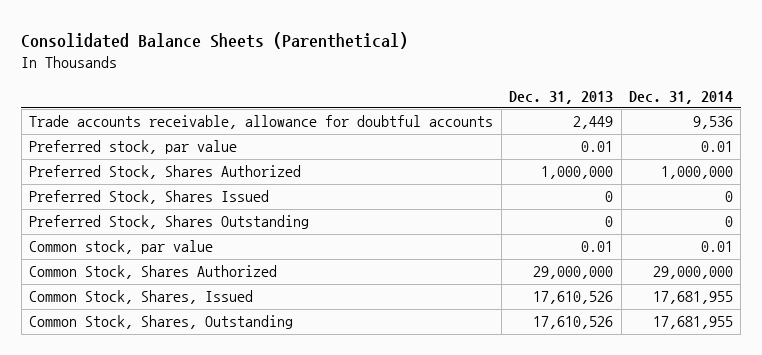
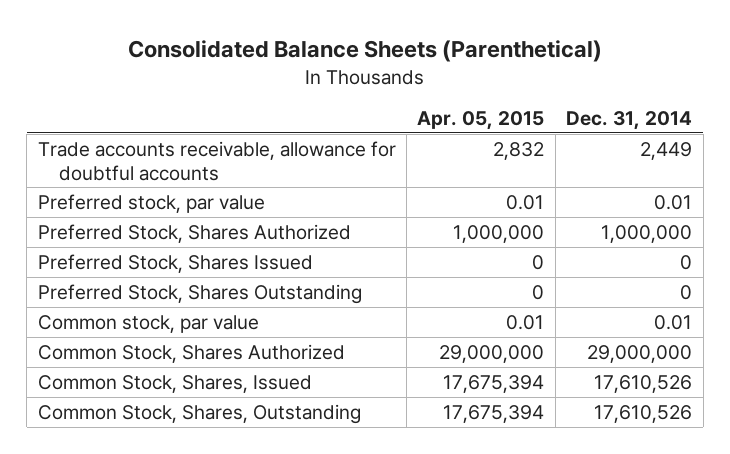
- | Dec. 31, 2013 | Dec. 31, 2014
+ | Apr. 05, 2015 | Dec. 31, 2014
- Trade accounts receivable, allowance for doubtful accounts | 2,449 | 9,536
+ Trade accounts receivable, allowance for doubtful accounts | 2,832 | 2,449
- Common Stock, Shares, Issued | 17,610,526 | 17,681,955
- Common Stock, Shares, Outstanding | 17,610,526 | 17,681,955
+ Common Stock, Shares, Issued | 17,675,394 | 17,610,526
+ Common Stock, Shares, Outstanding | 17,675,394 | 17,610,526

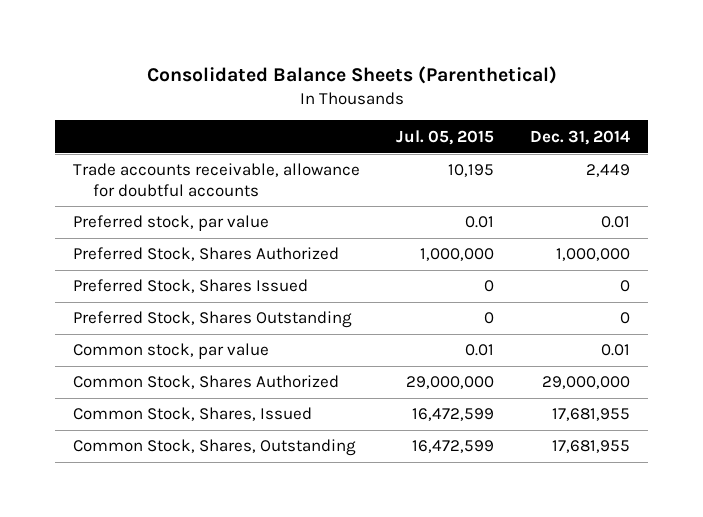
- | Apr. 05, 2015 | Dec. 31, 2014
+ | Jul. 05, 2015 | Dec. 31, 2014
- Common Stock, Shares, Issued | 17,675,394 | 17,610,526
- Common Stock, Shares, Outstanding | 17,675,394 | 17,610,526
+ Common Stock, Shares, Issued | 16,472,599 | 17,681,955
+ Common Stock, Shares, Outstanding | 16,472,599 | 17,681,955

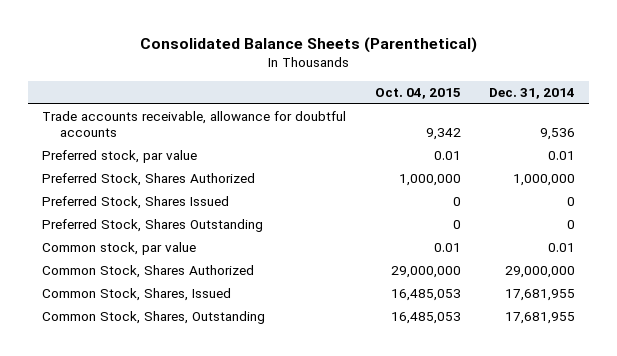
- | Jul. 05, 2015 | Dec. 31, 2014
+ | Oct. 04, 2015 | Dec. 31, 2014
- Trade accounts receivable, allowance for doubtful accounts | 10,195 | 2,449
+ Trade accounts receivable, allowance for doubtful accounts | 9,342 | 9,536

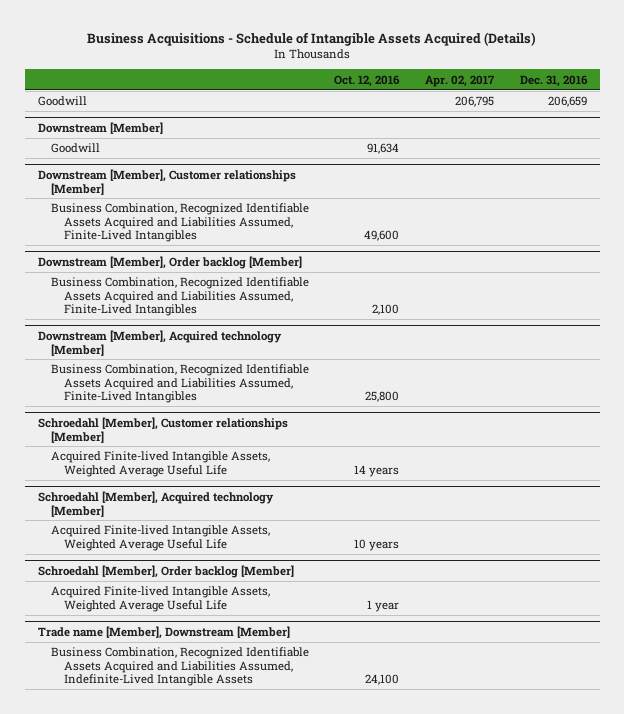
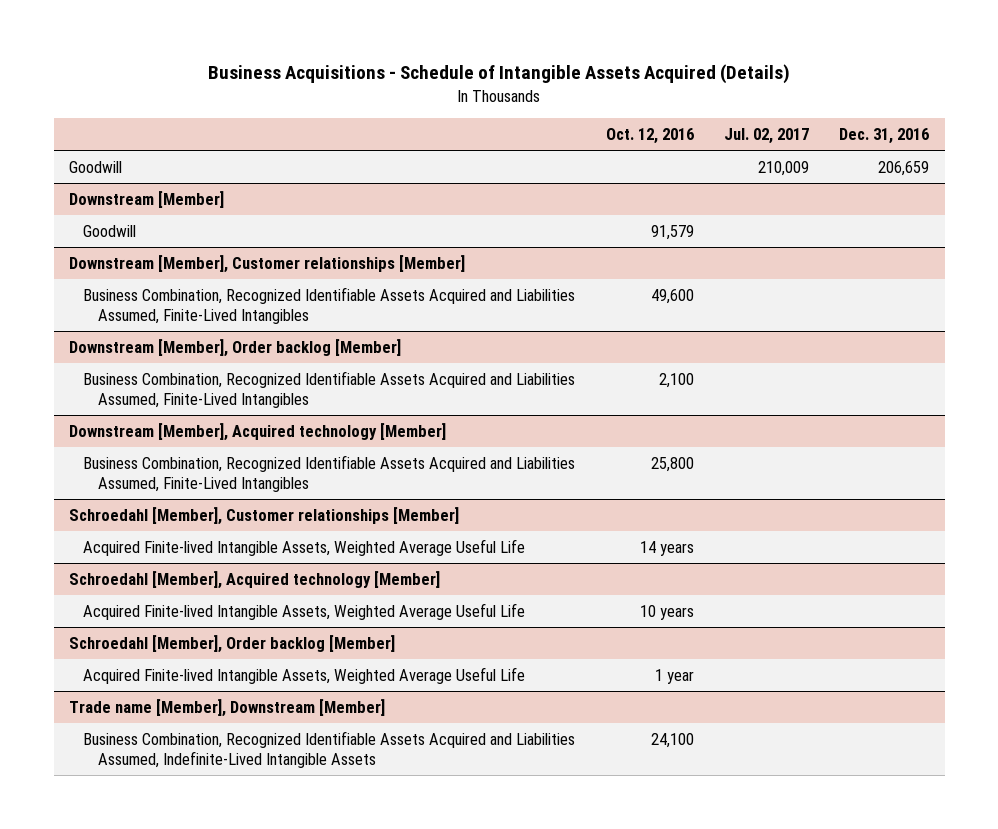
- | Oct. 12, 2016 | Apr. 02, 2017 | Dec. 31, 2016
+ | Oct. 12, 2016 | Jul. 02, 2017 | Dec. 31, 2016
@ Downstream [Member]
- Goodwill | 91,634 | |
+ Goodwill | 91,579 | |

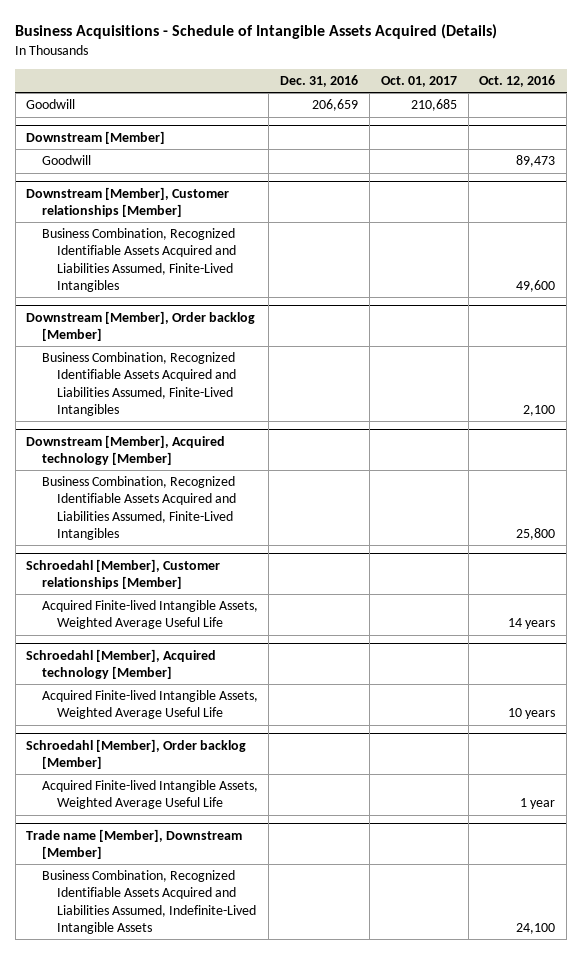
- | Oct. 12, 2016 | Jul. 02, 2017 | Dec. 31, 2016
+ | Dec. 31, 2016 | Oct. 01, 2017 | Oct. 12, 2016
@ Downstream [Member]
- Goodwill | 91,579 | |
+ Goodwill | | | 89,473

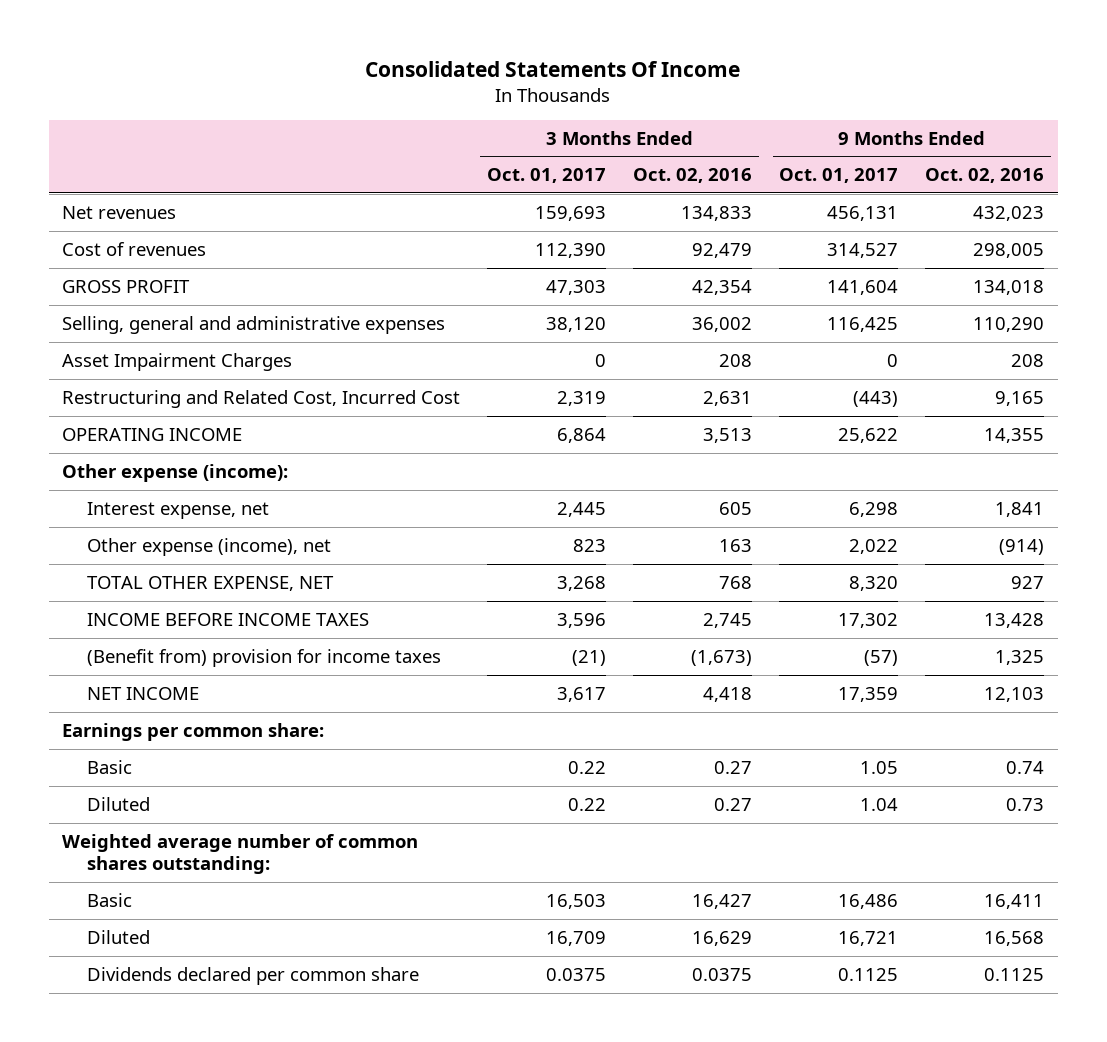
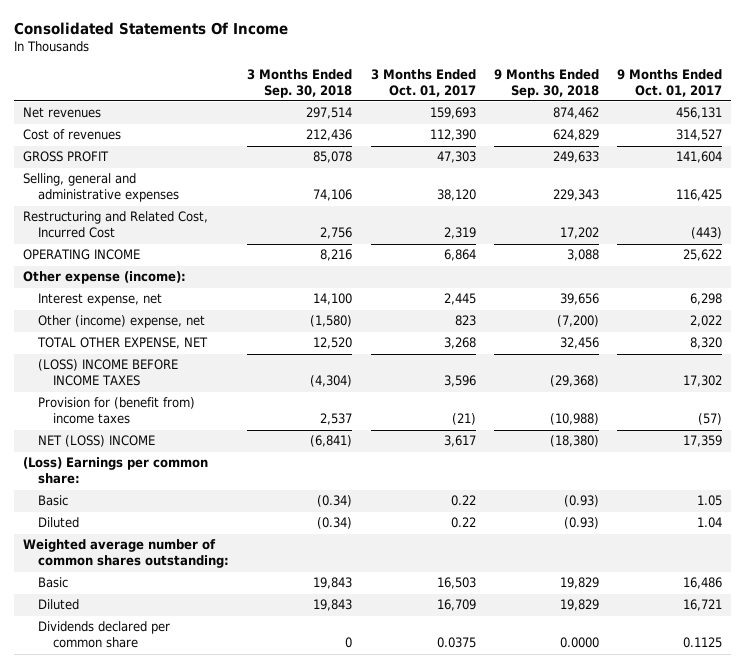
- | 3 Months Ended Oct. 01, 2017 | 3 Months Ended Oct. 02, 2016 | 9 Months Ended Oct. 01, 2017 | 9 Months Ended Oct. 02, 2016
+ | 3 Months Ended Sep. 30, 2018 | 3 Months Ended Oct. 01, 2017 | 9 Months Ended Sep. 30, 2018 | 9 Months Ended Oct. 01, 2017
- Asset Impairment Charges | 0 | 208 | 0 | 208
- Other expense (income), net | 823 | 163 | 2,022 | (914)
+ Other (income) expense, net | (1,580) | 823 | (7,200) | 2,022
- INCOME BEFORE INCOME TAXES | 3,596 | 2,745 | 17,302 | 13,428
- (Benefit from) provision for income taxes | (21) | (1,673) | (57) | 1,325
- NET INCOME | 3,617 | 4,418 | 17,359 | 12,103
- Earnings per common share:
+ (LOSS) INCOME BEFORE INCOME TAXES | (4,304) | 3,596 | (29,368) | 17,302
+ Provision for (benefit from) income taxes | 2,537 | (21) | (10,988) | (57)
+ NET (LOSS) INCOME | (6,841) | 3,617 | (18,380) | 17,359
+ (Loss) Earnings per common share:

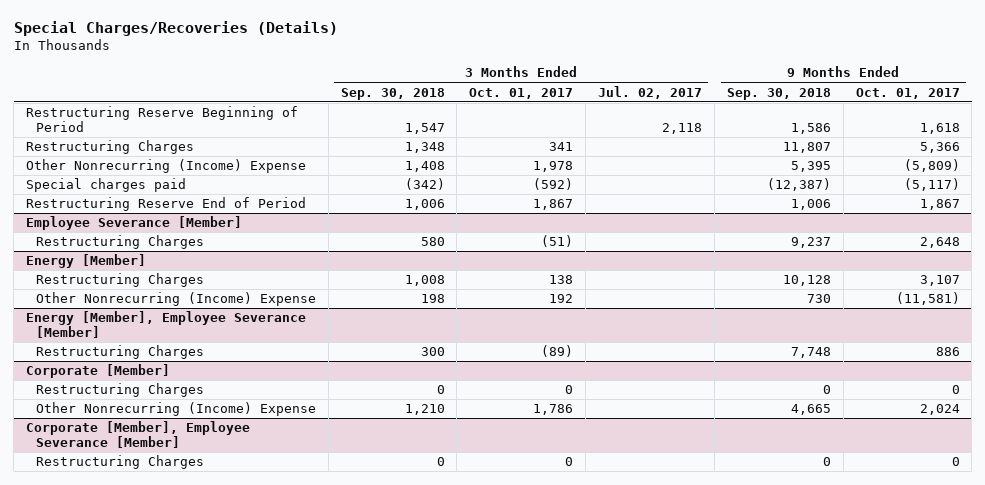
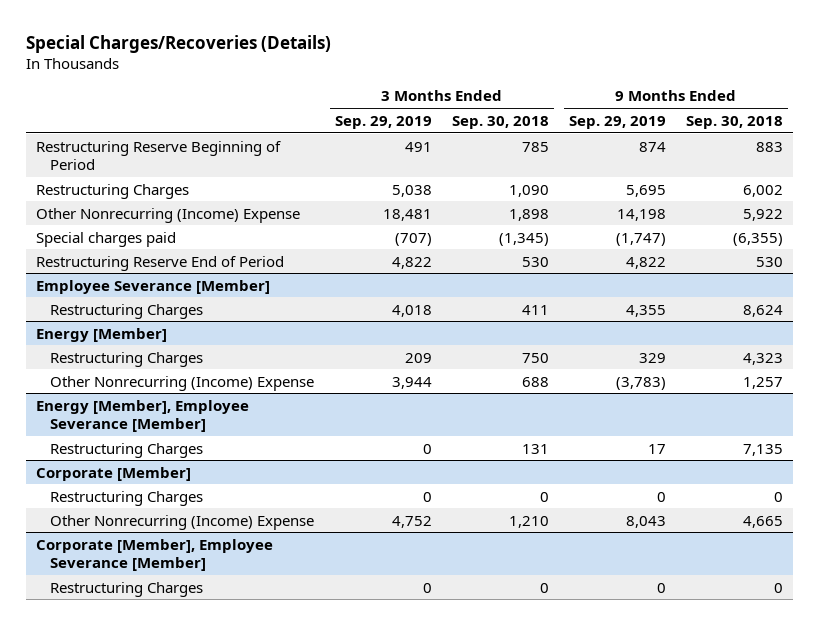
- | 3 Months Ended Sep. 30, 2018 | 3 Months Ended Oct. 01, 2017 | 3 Months Ended Jul. 02, 2017 | 9 Months Ended Sep. 30, 2018 | 9 Months Ended Oct. 01, 2017
+ | 3 Months Ended Sep. 29, 2019 | 3 Months Ended Sep. 30, 2018 | 9 Months Ended Sep. 29, 2019 | 9 Months Ended Sep. 30, 2018
- Restructuring Reserve Beginning of Period | 1,547 | | 2,118 | 1,586 | 1,618
- Restructuring Charges | 1,348 | 341 | | 11,807 | 5,366
- Other Nonrecurring (Income) Expense | 1,408 | 1,978 | | 5,395 | (5,809)
- Special charges paid | (342) | (592) | | (12,387) | (5,117)
- Restructuring Reserve End of Period | 1,006 | 1,867 | | 1,006 | 1,867
+ Restructuring Reserve Beginning of Period | 491 | 785 | 874 | 883
+ Restructuring Charges | 5,038 | 1,090 | 5,695 | 6,002
+ Other Nonrecurring (Income) Expense | 18,481 | 1,898 | 14,198 | 5,922
+ Special charges paid | (707) | (1,345) | (1,747) | (6,355)
+ Restructuring Reserve End of Period | 4,822 | 530 | 4,822 | 530
@ Employee Severance [Member]
- Restructuring Charges | 580 | (51) | | 9,237 | 2,648
+ Restructuring Charges | 4,018 | 411 | 4,355 | 8,624
@ Energy [Member]
- Restructuring Charges | 1,008 | 138 | | 10,128 | 3,107
- Other Nonrecurring (Income) Expense | 198 | 192 | | 730 | (11,581)
+ Restructuring Charges | 209 | 750 | 329 | 4,323
+ Other Nonrecurring (Income) Expense | 3,944 | 688 | (3,783) | 1,257
@ Energy [Member], Employee Severance [Member]
- Restructuring Charges | 300 | (89) | | 7,748 | 886
+ Restructuring Charges | 0 | 131 | 17 | 7,135

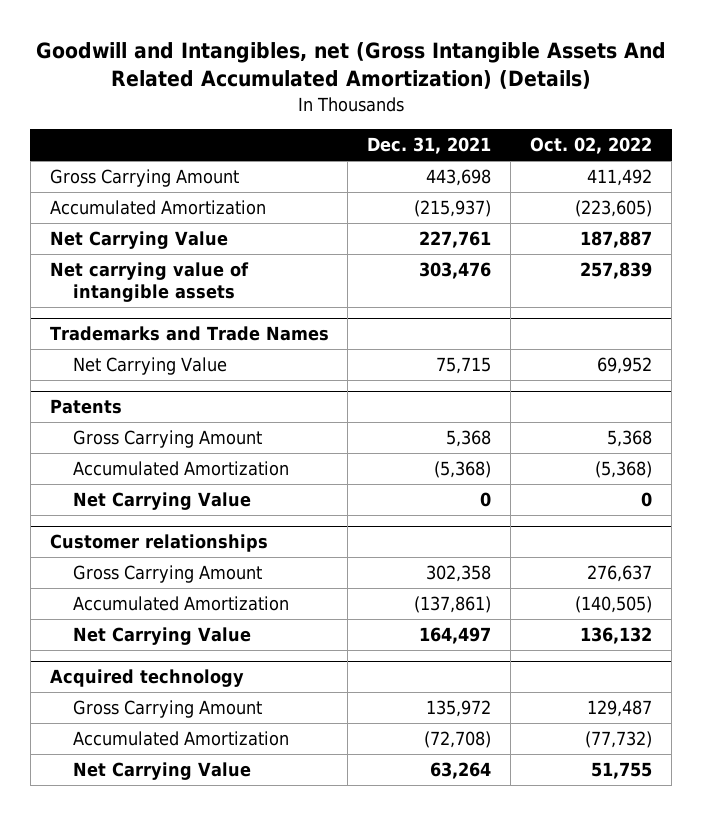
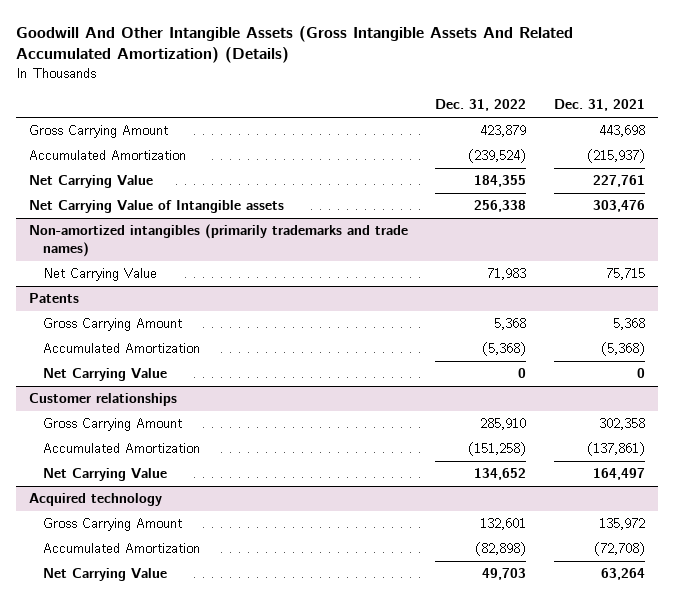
- Goodwill and Intangibles, net (Gross Intangible Assets And Related Accumulated Amortization) (Details)
+ Goodwill And Other Intangible Assets (Gross Intangible Assets And Related Accumulated Amortization) (Details)
- | Dec. 31, 2021 | Oct. 02, 2022
+ | Dec. 31, 2022 | Dec. 31, 2021
- Net carrying value of intangible assets | 303,476 | 257,839
- Trademarks and Trade Names
+ Net Carrying Value of Intangible assets | 256,338 | 303,476
+ Non-amortized intangibles (primarily trademarks and trade names)

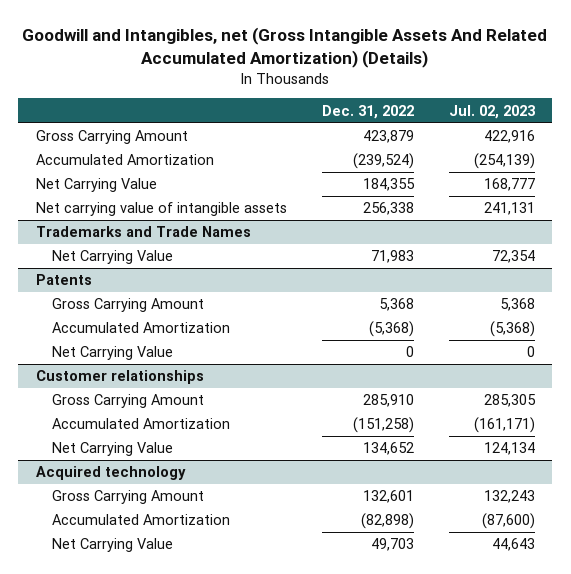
- Goodwill And Other Intangible Assets (Gross Intangible Assets And Related Accumulated Amortization) (Details)
+ Goodwill and Intangibles, net (Gross Intangible Assets And Related Accumulated Amortization) (Details)
- | Dec. 31, 2022 | Dec. 31, 2021
+ | Dec. 31, 2022 | Jul. 02, 2023
- Net Carrying Value of Intangible assets | 256,338 | 303,476
- Non-amortized intangibles (primarily trademarks and trade names)
+ Net carrying value of intangible assets | 256,338 | 241,131
+ Trademarks and Trade Names

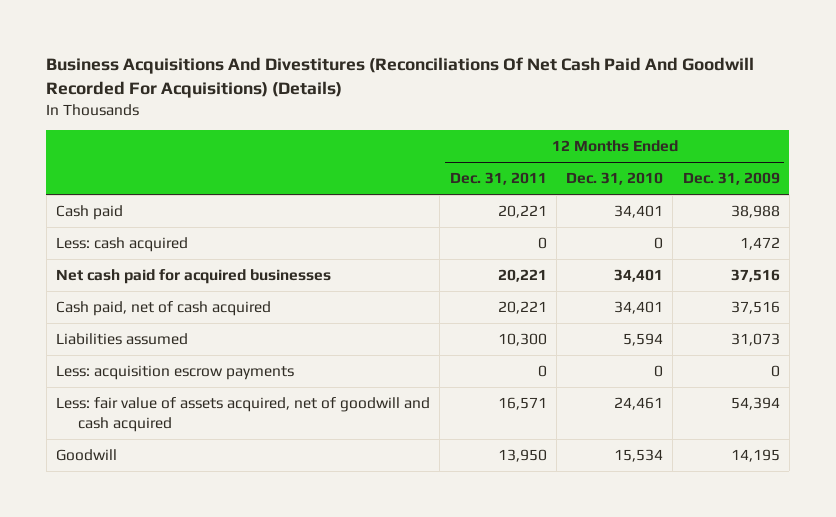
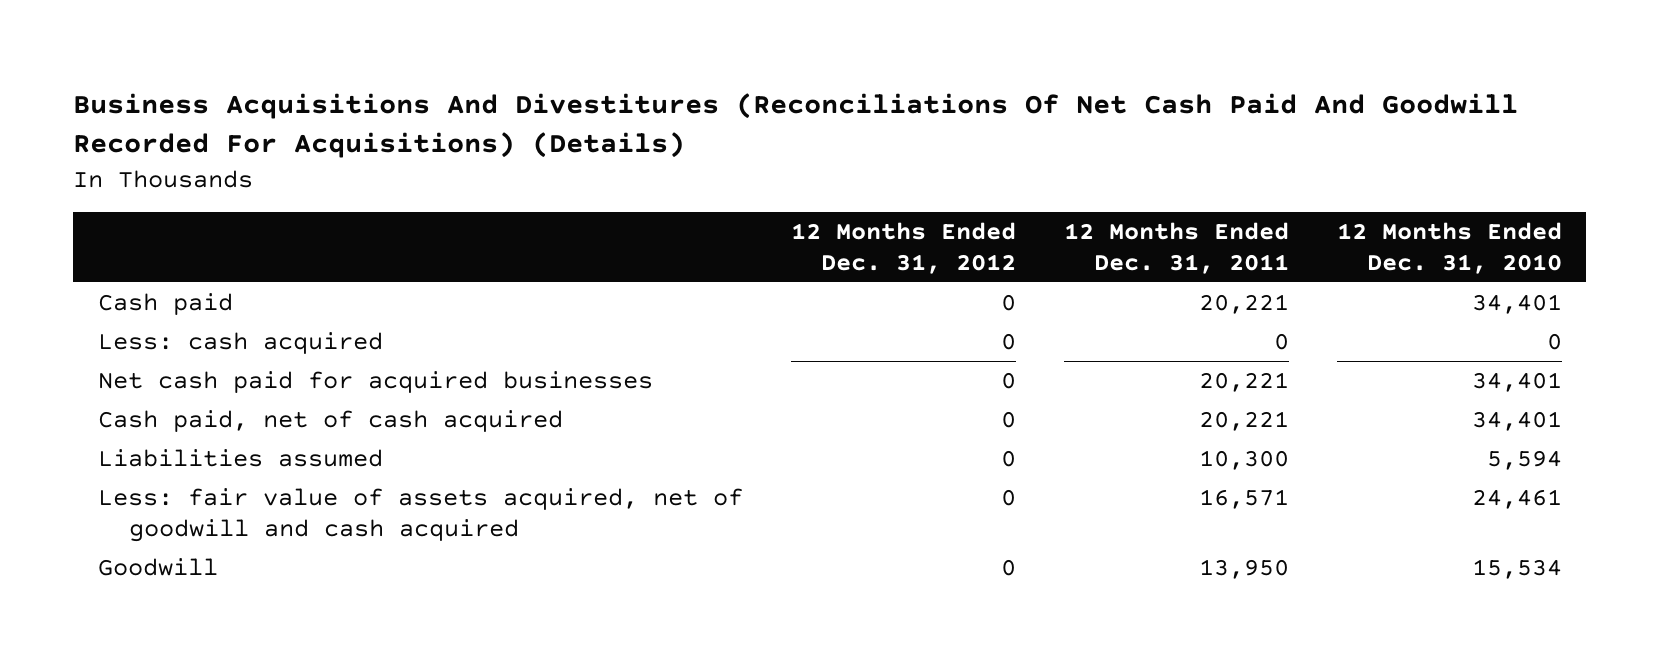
- | 12 Months Ended Dec. 31, 2011 | 12 Months Ended Dec. 31, 2010 | 12 Months Ended Dec. 31, 2009
+ | 12 Months Ended Dec. 31, 2012 | 12 Months Ended Dec. 31, 2011 | 12 Months Ended Dec. 31, 2010
- Less: acquisition escrow payments | 0 | 0 | 0

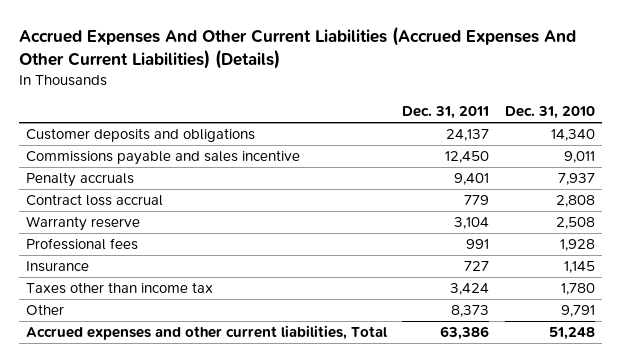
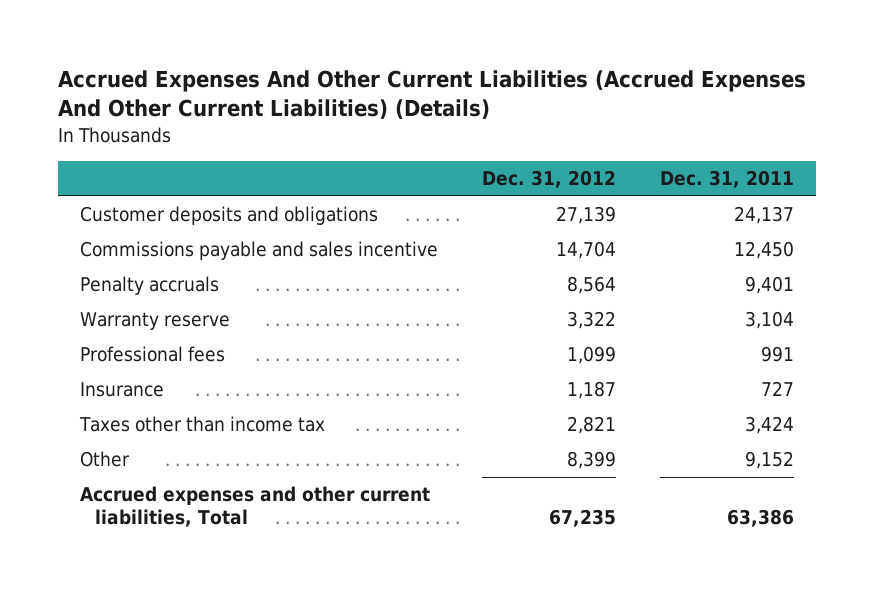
- | Dec. 31, 2011 | Dec. 31, 2010
+ | Dec. 31, 2012 | Dec. 31, 2011
- Contract loss accrual | 779 | 2,808
- Other | 8,373 | 9,791
+ Other | 8,399 | 9,152

